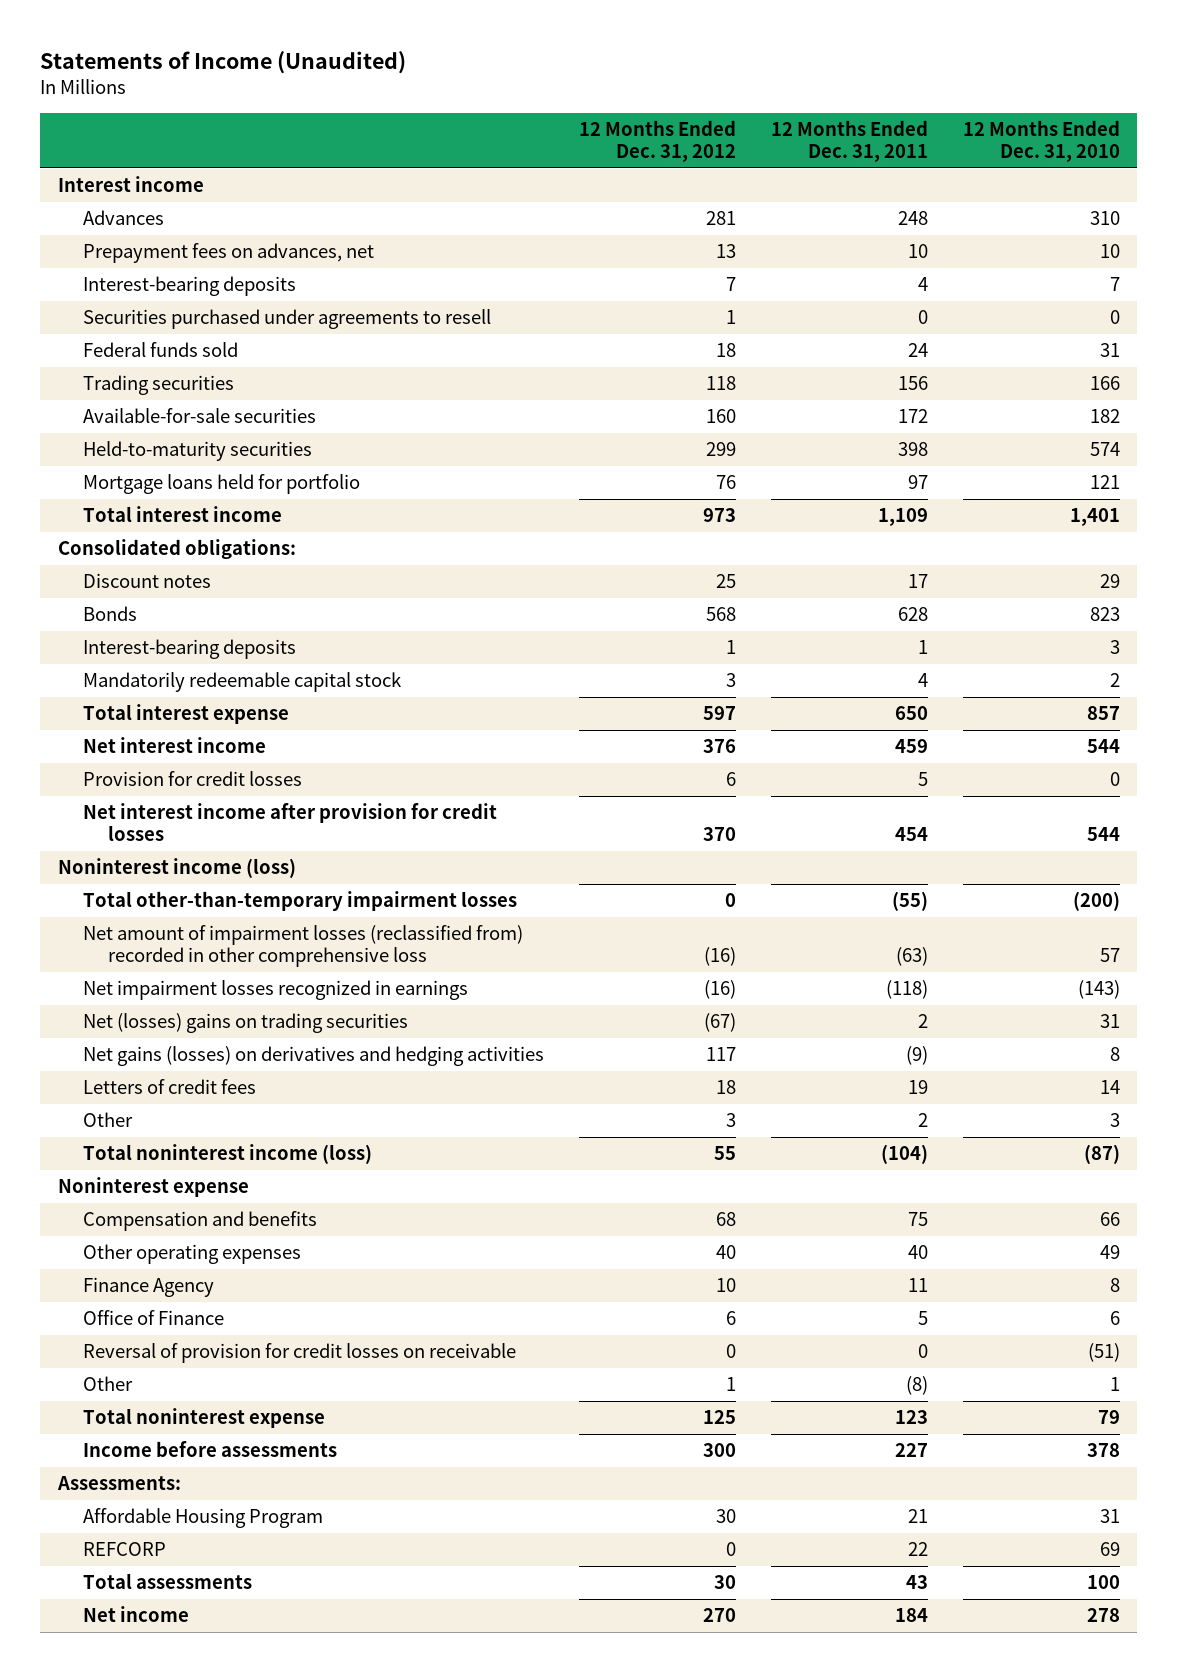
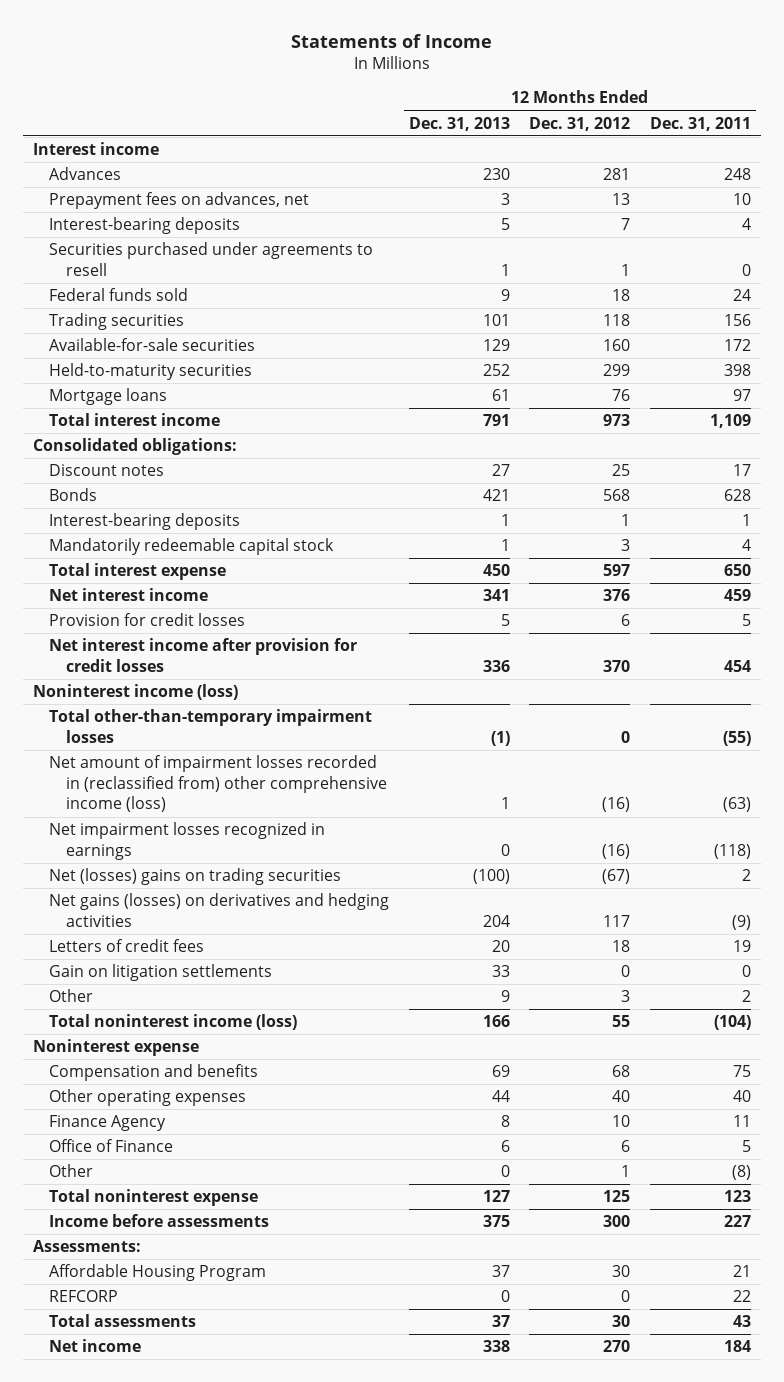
- Statements of Income (Unaudited)
+ Statements of Income
- | 12 Months Ended Dec. 31, 2012 | 12 Months Ended Dec. 31, 2011 | 12 Months Ended Dec. 31, 2010
+ | 12 Months Ended Dec. 31, 2013 | 12 Months Ended Dec. 31, 2012 | 12 Months Ended Dec. 31, 2011
- Mortgage loans held for portfolio | 76 | 97 | 121
+ Mortgage loans | 61 | 76 | 97
- Net amount of impairment losses (reclassified from) recorded in other comprehensive loss | (16) | (63) | 57
+ Net amount of impairment losses recorded in (reclassified from) other comprehensive income (loss) | 1 | (16) | (63)
+ Gain on litigation settlements | 33 | 0 | 0
- Reversal of provision for credit losses on receivable | 0 | 0 | (51)

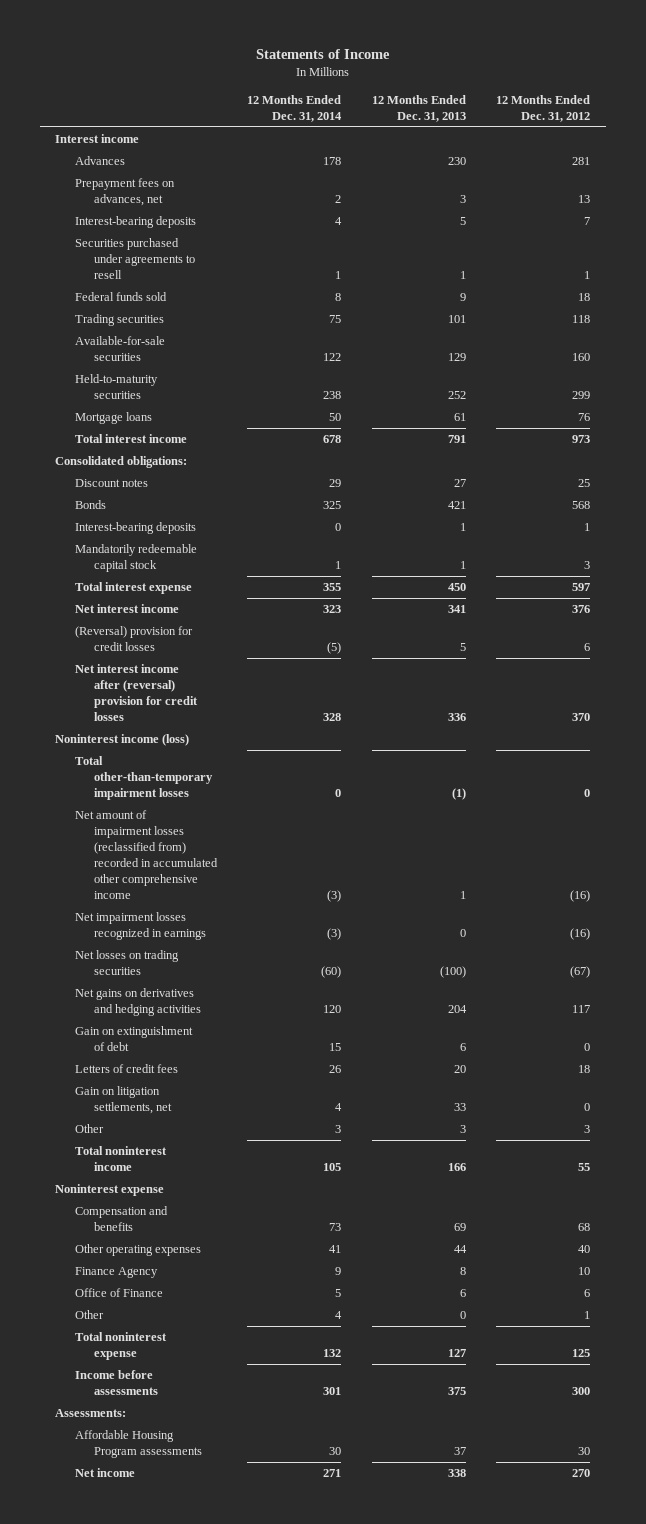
- | 12 Months Ended Dec. 31, 2013 | 12 Months Ended Dec. 31, 2012 | 12 Months Ended Dec. 31, 2011
+ | 12 Months Ended Dec. 31, 2014 | 12 Months Ended Dec. 31, 2013 | 12 Months Ended Dec. 31, 2012
- Provision for credit losses | 5 | 6 | 5
- Net interest income after provision for credit losses | 336 | 370 | 454
+ (Reversal) provision for credit losses | (5) | 5 | 6
+ Net interest income after (reversal) provision for credit losses | 328 | 336 | 370
- Net amount of impairment losses recorded in (reclassified from) other comprehensive income (loss) | 1 | (16) | (63)
+ Net amount of impairment losses (reclassified from) recorded in accumulated other comprehensive income | (3) | 1 | (16)
- Net (losses) gains on trading securities | (100) | (67) | 2
- Net gains (losses) on derivatives and hedging activities | 204 | 117 | (9)
+ Net losses on trading securities | (60) | (100) | (67)
+ Net gains on derivatives and hedging activities | 120 | 204 | 117
+ Gain on extinguishment of debt | 15 | 6 | 0
- Gain on litigation settlements | 33 | 0 | 0
- Other | 9 | 3 | 2
- Total noninterest income (loss) | 166 | 55 | (104)
+ Gain on litigation settlements, net | 4 | 33 | 0
+ Other | 3 | 3 | 3
+ Total noninterest income | 105 | 166 | 55
- Affordable Housing Program | 37 | 30 | 21
- REFCORP | 0 | 0 | 22
- Total assessments | 37 | 30 | 43
+ Affordable Housing Program assessments | 30 | 37 | 30

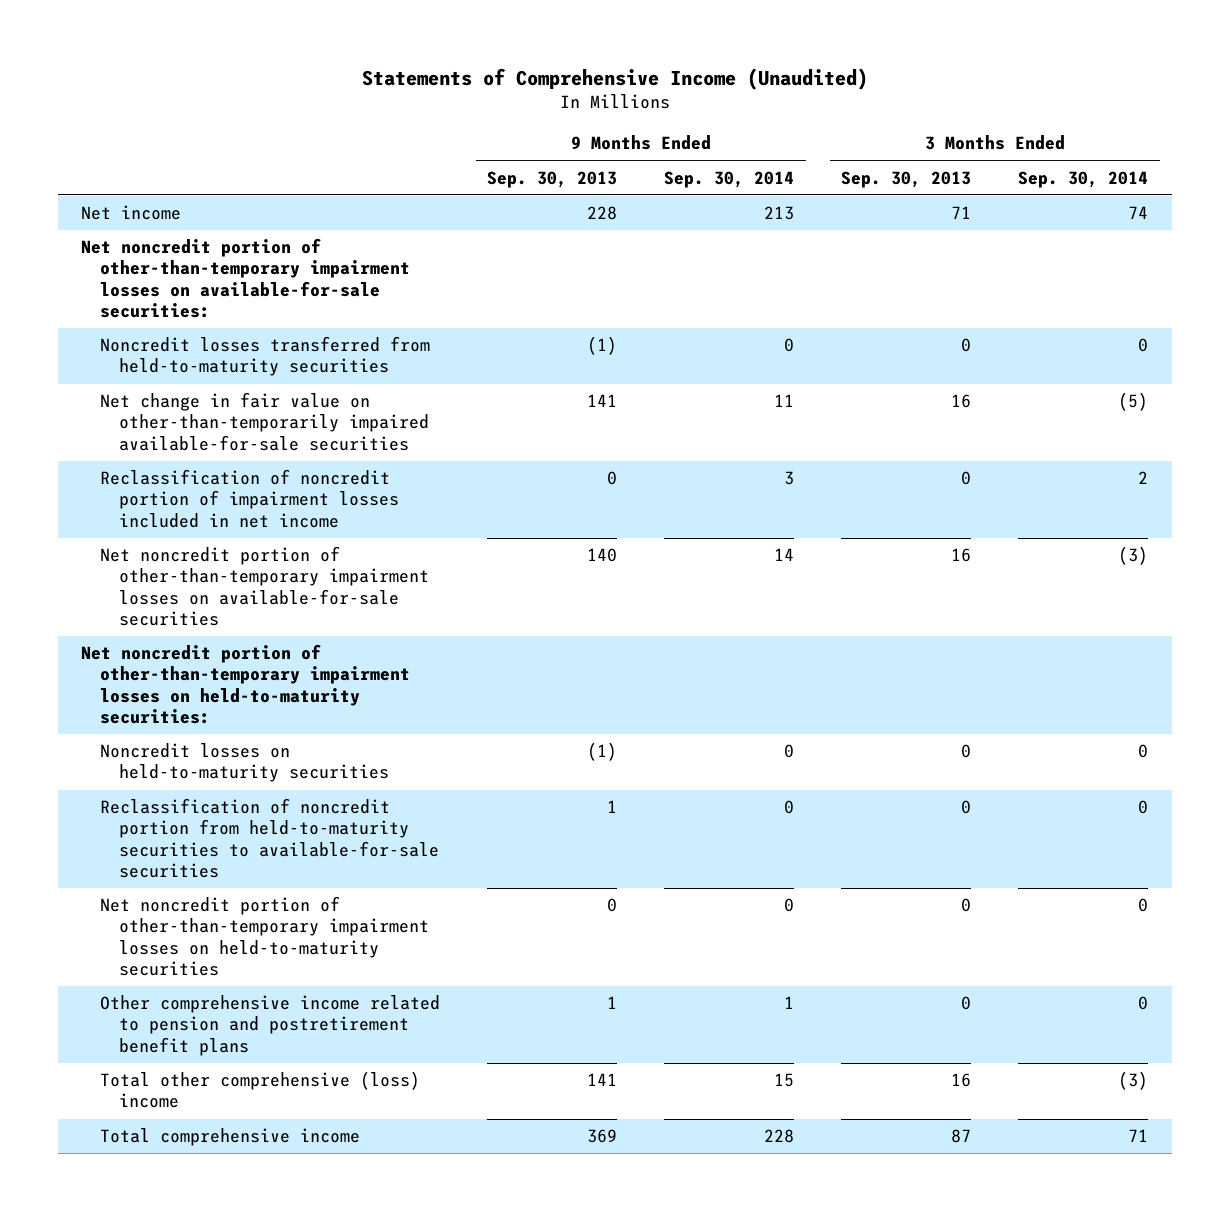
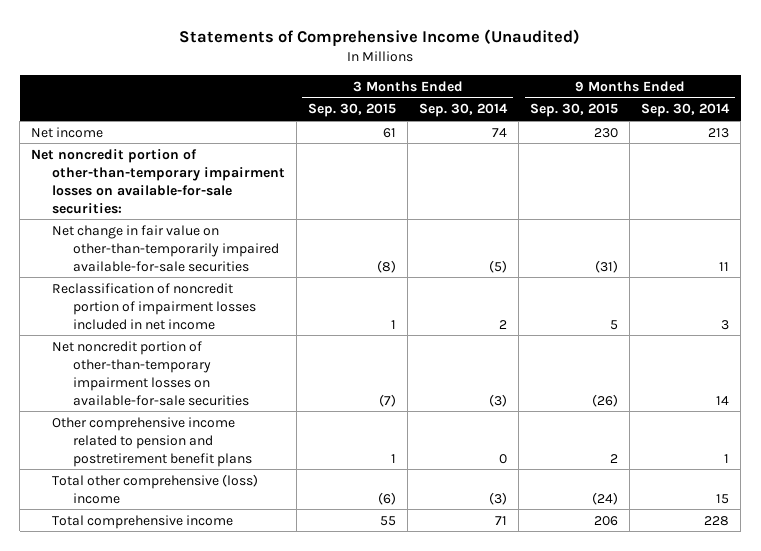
- | 9 Months Ended Sep. 30, 2013 | 9 Months Ended Sep. 30, 2014 | 3 Months Ended Sep. 30, 2013 | 3 Months Ended Sep. 30, 2014
+ | 3 Months Ended Sep. 30, 2015 | 3 Months Ended Sep. 30, 2014 | 9 Months Ended Sep. 30, 2015 | 9 Months Ended Sep. 30, 2014
- Noncredit losses transferred from held-to-maturity securities | (1) | 0 | 0 | 0
- Net noncredit portion of other-than-temporary impairment losses on held-to-maturity securities:
- Noncredit losses on held-to-maturity securities | (1) | 0 | 0 | 0
- Reclassification of noncredit portion from held-to-maturity securities to available-for-sale securities | 1 | 0 | 0 | 0
- Net noncredit portion of other-than-temporary impairment losses on held-to-maturity securities | 0 | 0 | 0 | 0

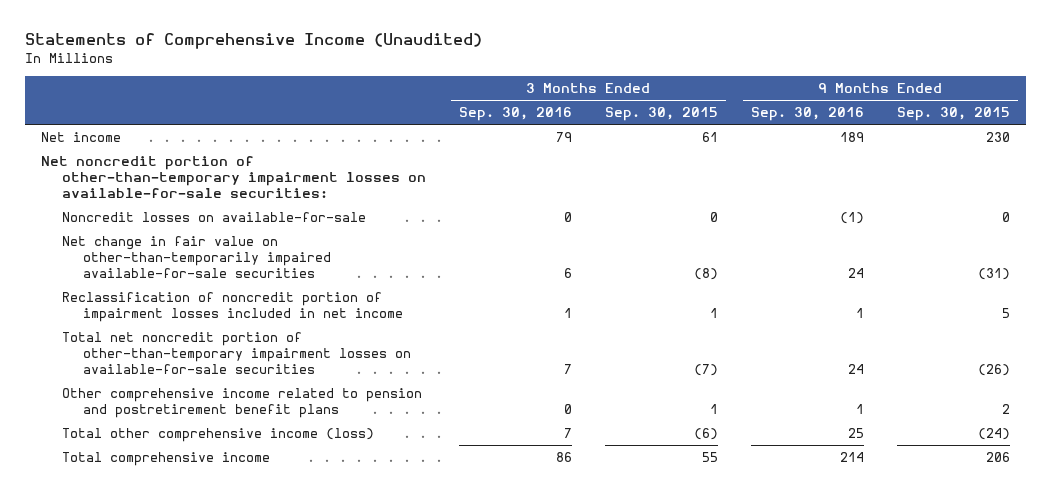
- | 3 Months Ended Sep. 30, 2015 | 3 Months Ended Sep. 30, 2014 | 9 Months Ended Sep. 30, 2015 | 9 Months Ended Sep. 30, 2014
+ | 3 Months Ended Sep. 30, 2016 | 3 Months Ended Sep. 30, 2015 | 9 Months Ended Sep. 30, 2016 | 9 Months Ended Sep. 30, 2015
+ Noncredit losses on available-for-sale | 0 | 0 | (1) | 0
- Net noncredit portion of other-than-temporary impairment losses on available-for-sale securities | (7) | (3) | (26) | 14
+ Total net noncredit portion of other-than-temporary impairment losses on available-for-sale securities | 7 | (7) | 24 | (26)
- Total other comprehensive (loss) income | (6) | (3) | (24) | 15
+ Total other comprehensive income (loss) | 7 | (6) | 25 | (24)

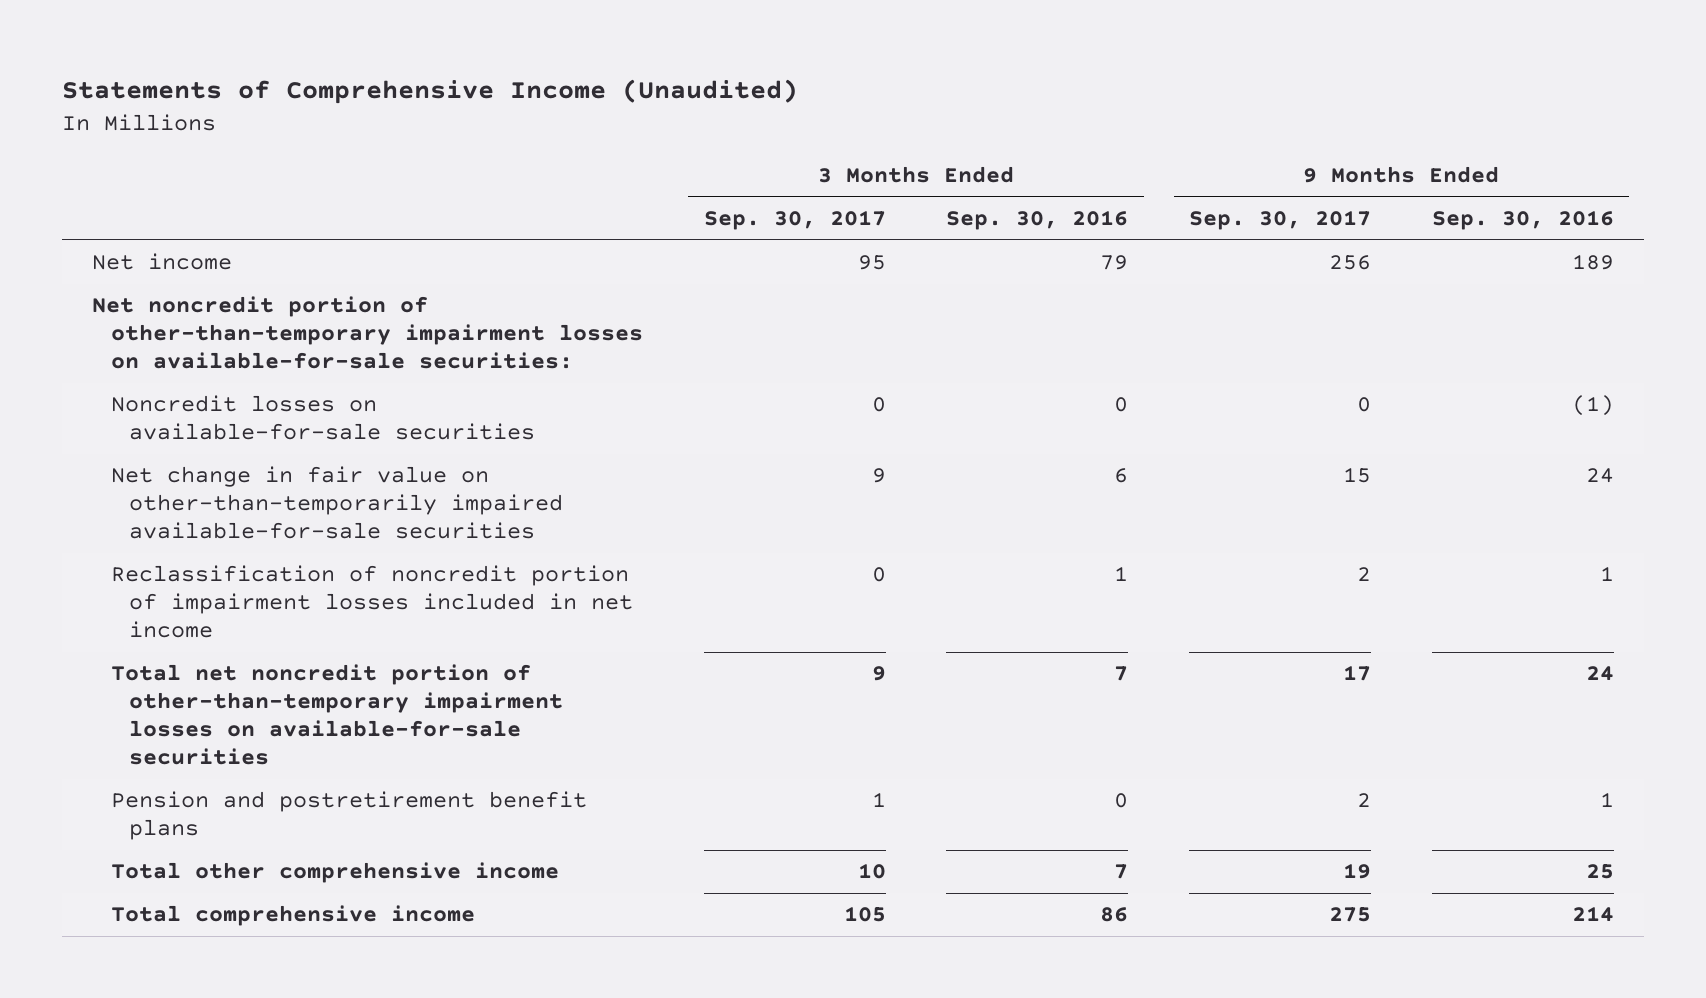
- | 3 Months Ended Sep. 30, 2016 | 3 Months Ended Sep. 30, 2015 | 9 Months Ended Sep. 30, 2016 | 9 Months Ended Sep. 30, 2015
+ | 3 Months Ended Sep. 30, 2017 | 3 Months Ended Sep. 30, 2016 | 9 Months Ended Sep. 30, 2017 | 9 Months Ended Sep. 30, 2016
- Noncredit losses on available-for-sale | 0 | 0 | (1) | 0
+ Noncredit losses on available-for-sale securities | 0 | 0 | 0 | (1)
- Other comprehensive income related to pension and postretirement benefit plans | 0 | 1 | 1 | 2
- Total other comprehensive income (loss) | 7 | (6) | 25 | (24)
+ Pension and postretirement benefit plans | 1 | 0 | 2 | 1
+ Total other comprehensive income | 10 | 7 | 19 | 25

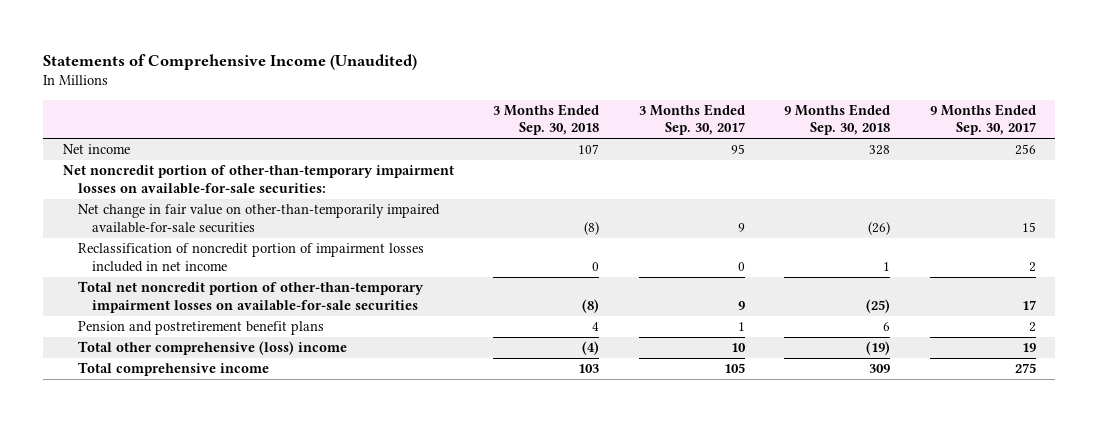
- | 3 Months Ended Sep. 30, 2017 | 3 Months Ended Sep. 30, 2016 | 9 Months Ended Sep. 30, 2017 | 9 Months Ended Sep. 30, 2016
+ | 3 Months Ended Sep. 30, 2018 | 3 Months Ended Sep. 30, 2017 | 9 Months Ended Sep. 30, 2018 | 9 Months Ended Sep. 30, 2017
- Noncredit losses on available-for-sale securities | 0 | 0 | 0 | (1)
- Total other comprehensive income | 10 | 7 | 19 | 25
+ Total other comprehensive (loss) income | (4) | 10 | (19) | 19

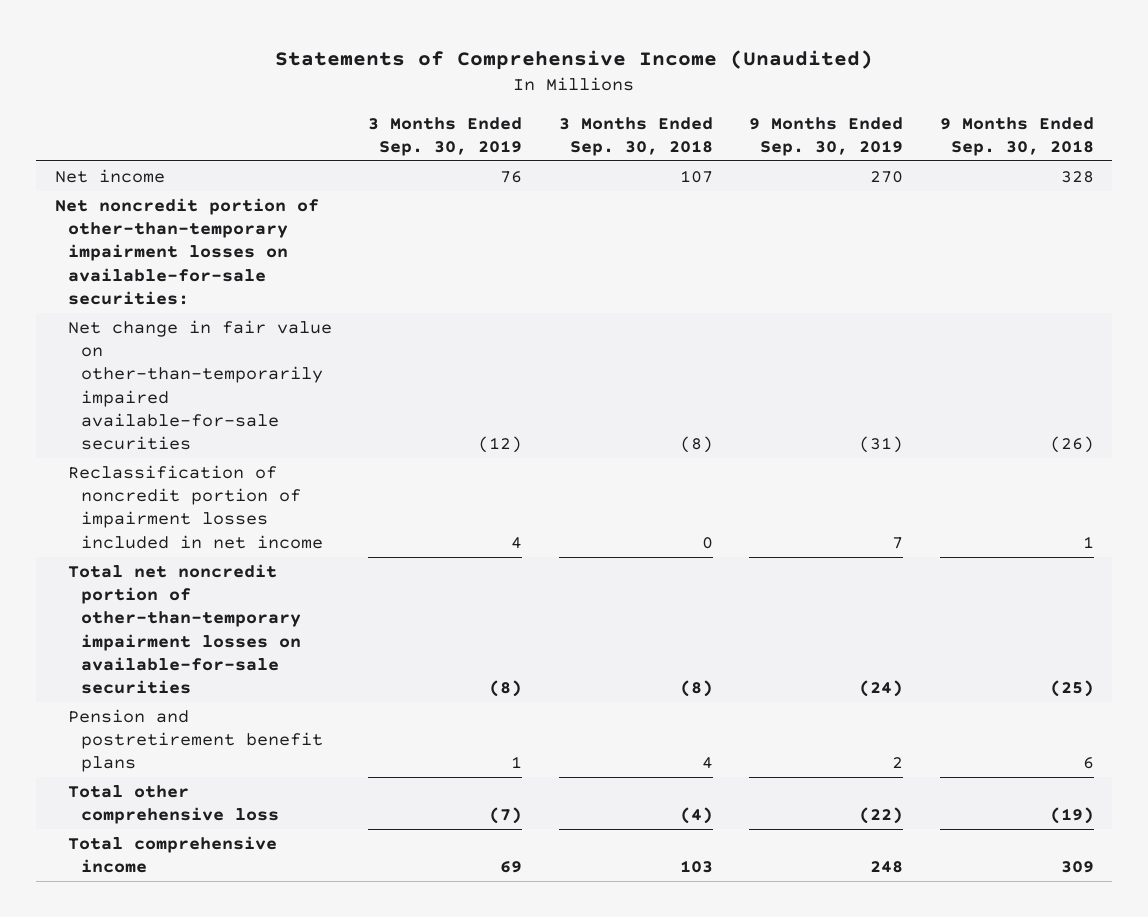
- | 3 Months Ended Sep. 30, 2018 | 3 Months Ended Sep. 30, 2017 | 9 Months Ended Sep. 30, 2018 | 9 Months Ended Sep. 30, 2017
+ | 3 Months Ended Sep. 30, 2019 | 3 Months Ended Sep. 30, 2018 | 9 Months Ended Sep. 30, 2019 | 9 Months Ended Sep. 30, 2018
- Total other comprehensive (loss) income | (4) | 10 | (19) | 19
+ Total other comprehensive loss | (7) | (4) | (22) | (19)

